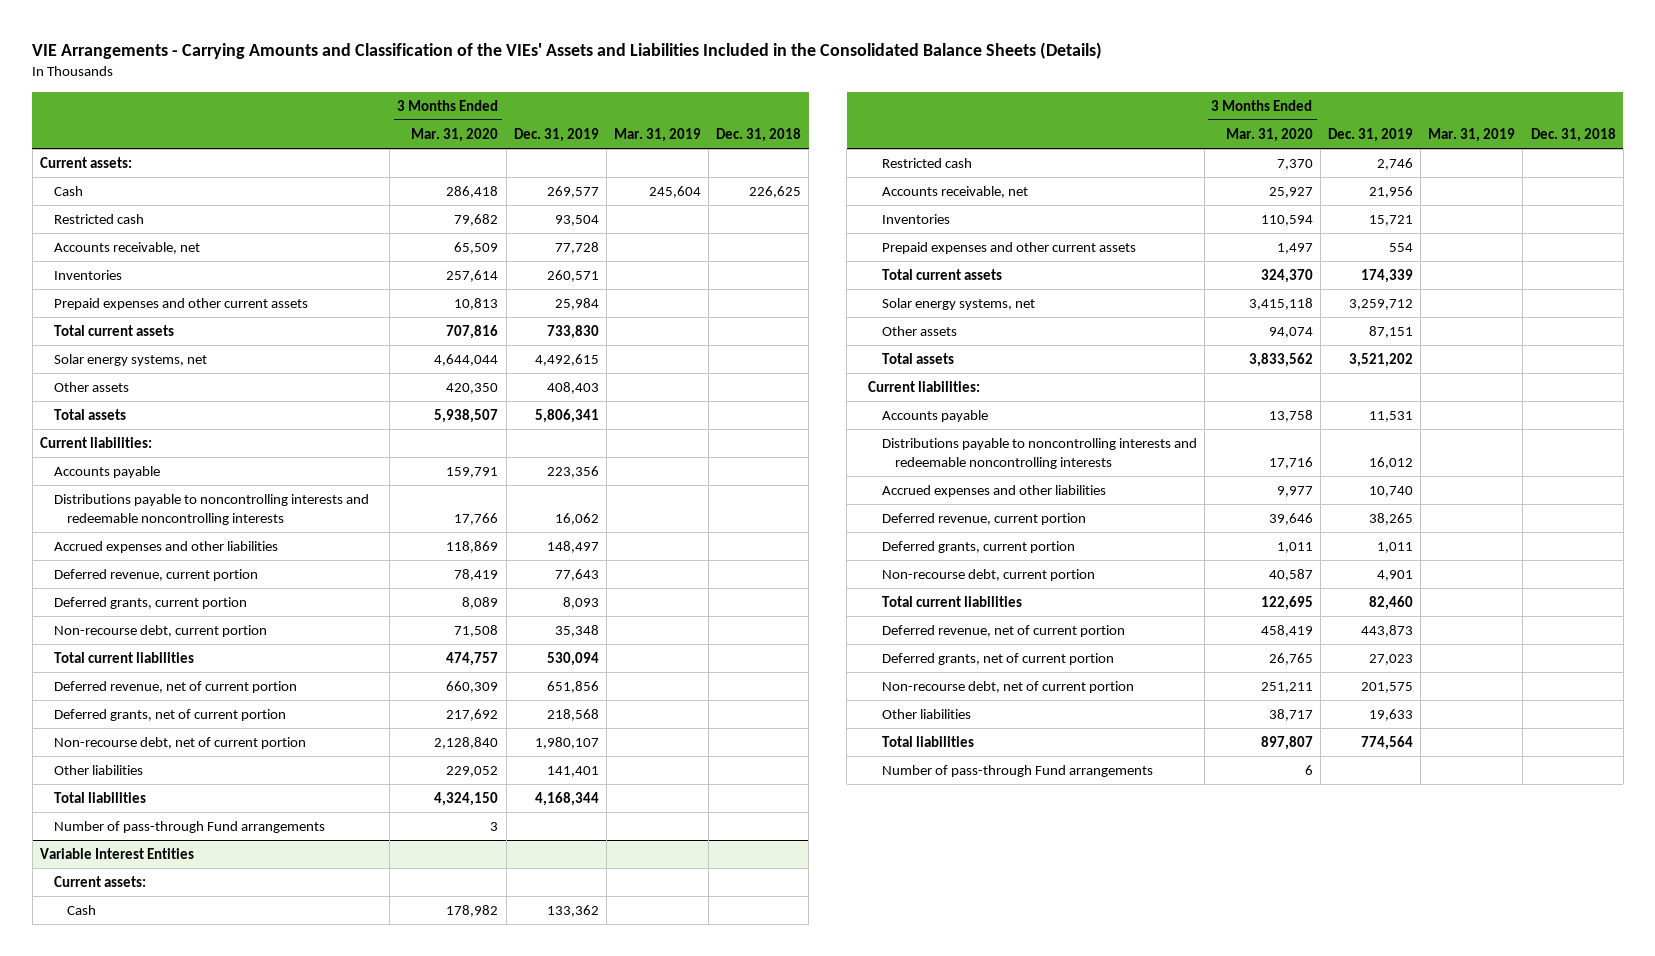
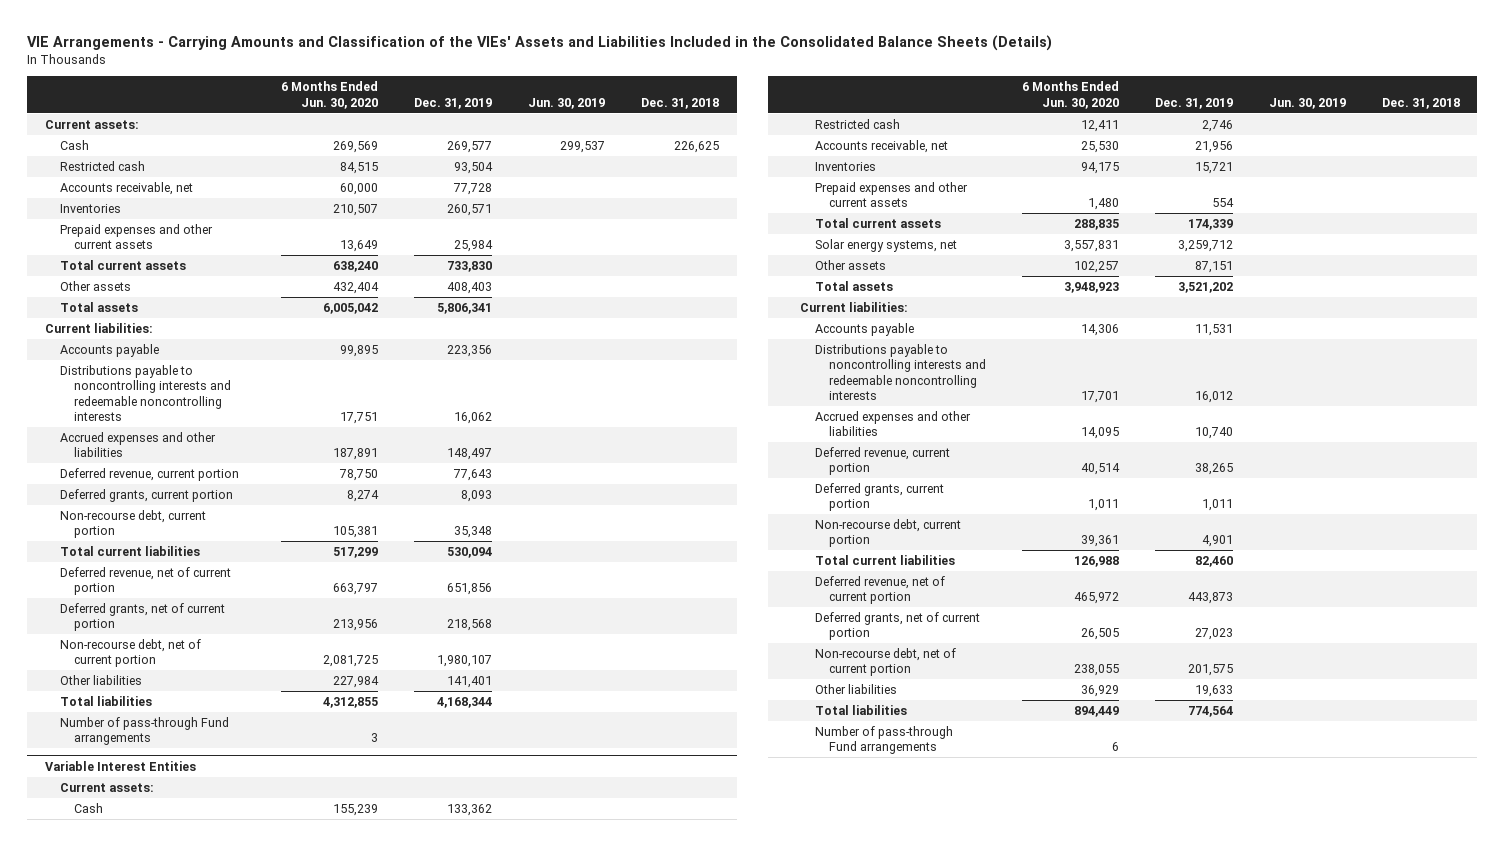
- | 3 Months Ended Mar. 31, 2020 | Dec. 31, 2019 | Mar. 31, 2019 | Dec. 31, 2018
+ | 6 Months Ended Jun. 30, 2020 | Dec. 31, 2019 | Jun. 30, 2019 | Dec. 31, 2018
- Solar energy systems, net | 4,644,044 | 4,492,615 | |

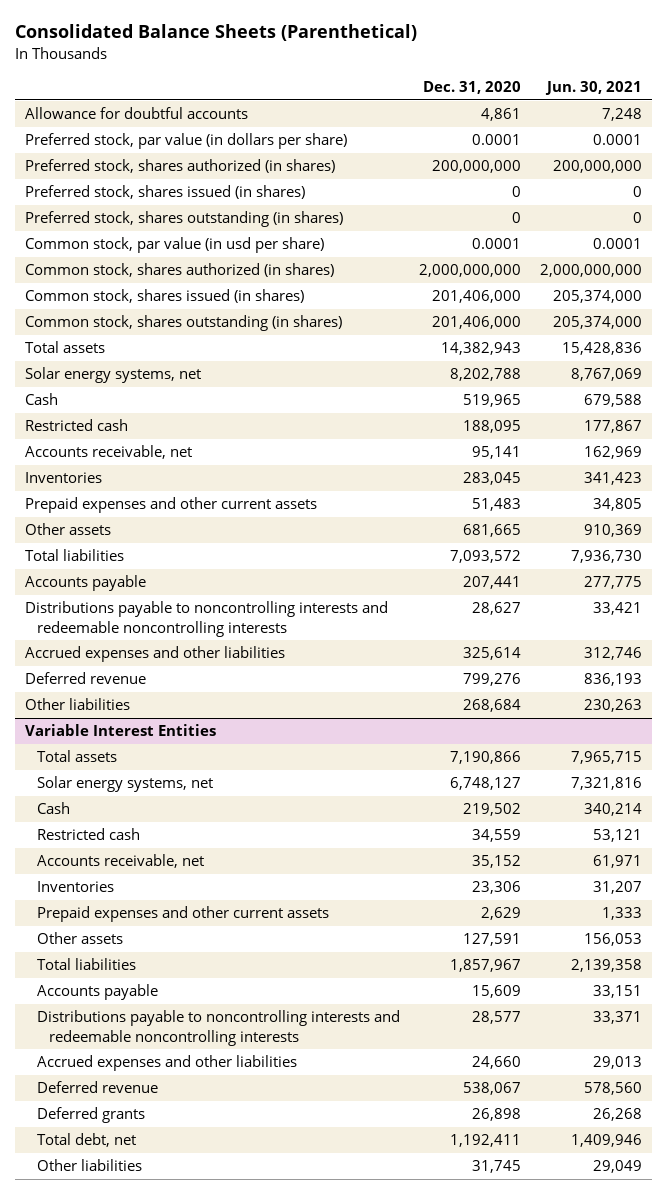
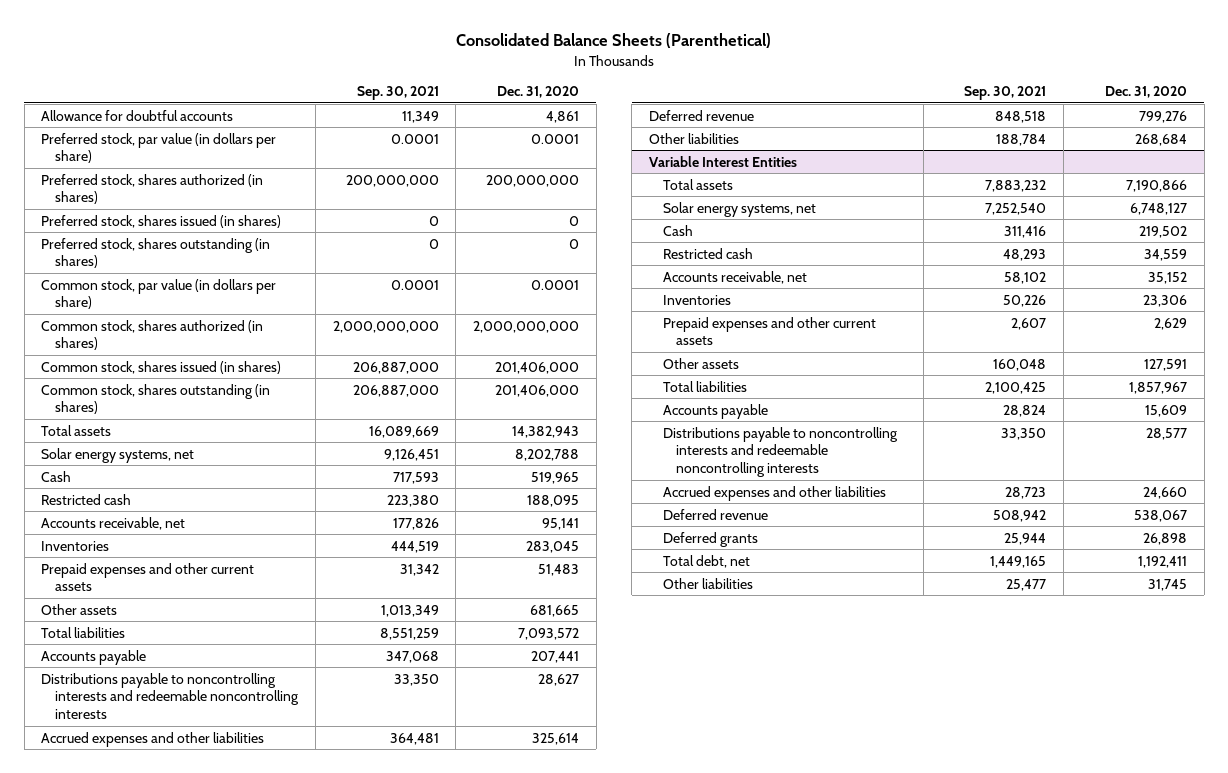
- | Dec. 31, 2020 | Jun. 30, 2021
+ | Sep. 30, 2021 | Dec. 31, 2020
- Common stock, par value (in usd per share) | 0.0001 | 0.0001
+ Common stock, par value (in dollars per share) | 0.0001 | 0.0001

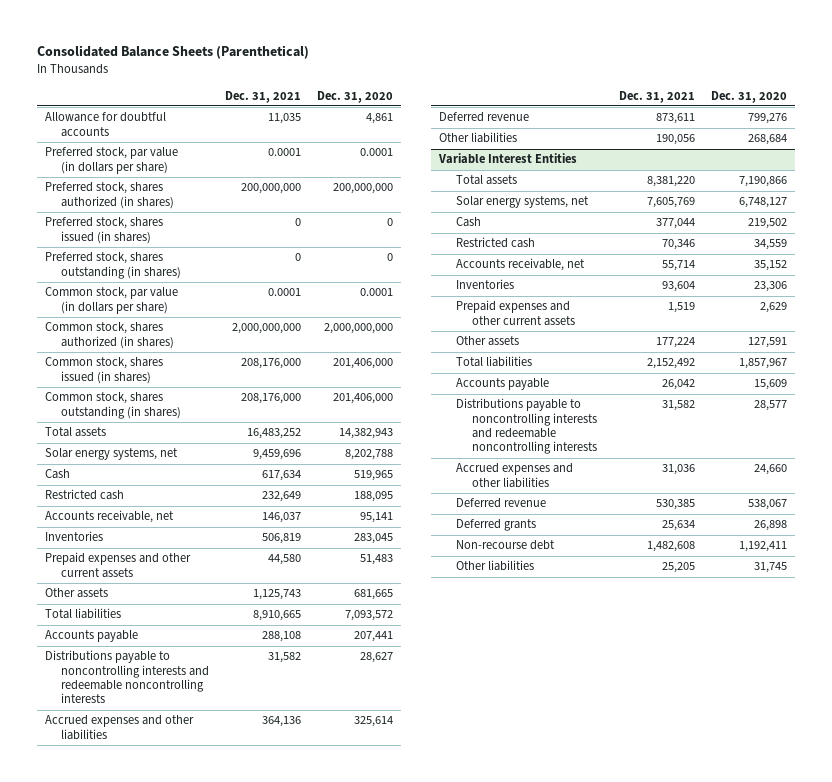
- | Sep. 30, 2021 | Dec. 31, 2020
+ | Dec. 31, 2021 | Dec. 31, 2020
@ Variable Interest Entities
- Total debt, net | 1,449,165 | 1,192,411
+ Non-recourse debt | 1,482,608 | 1,192,411

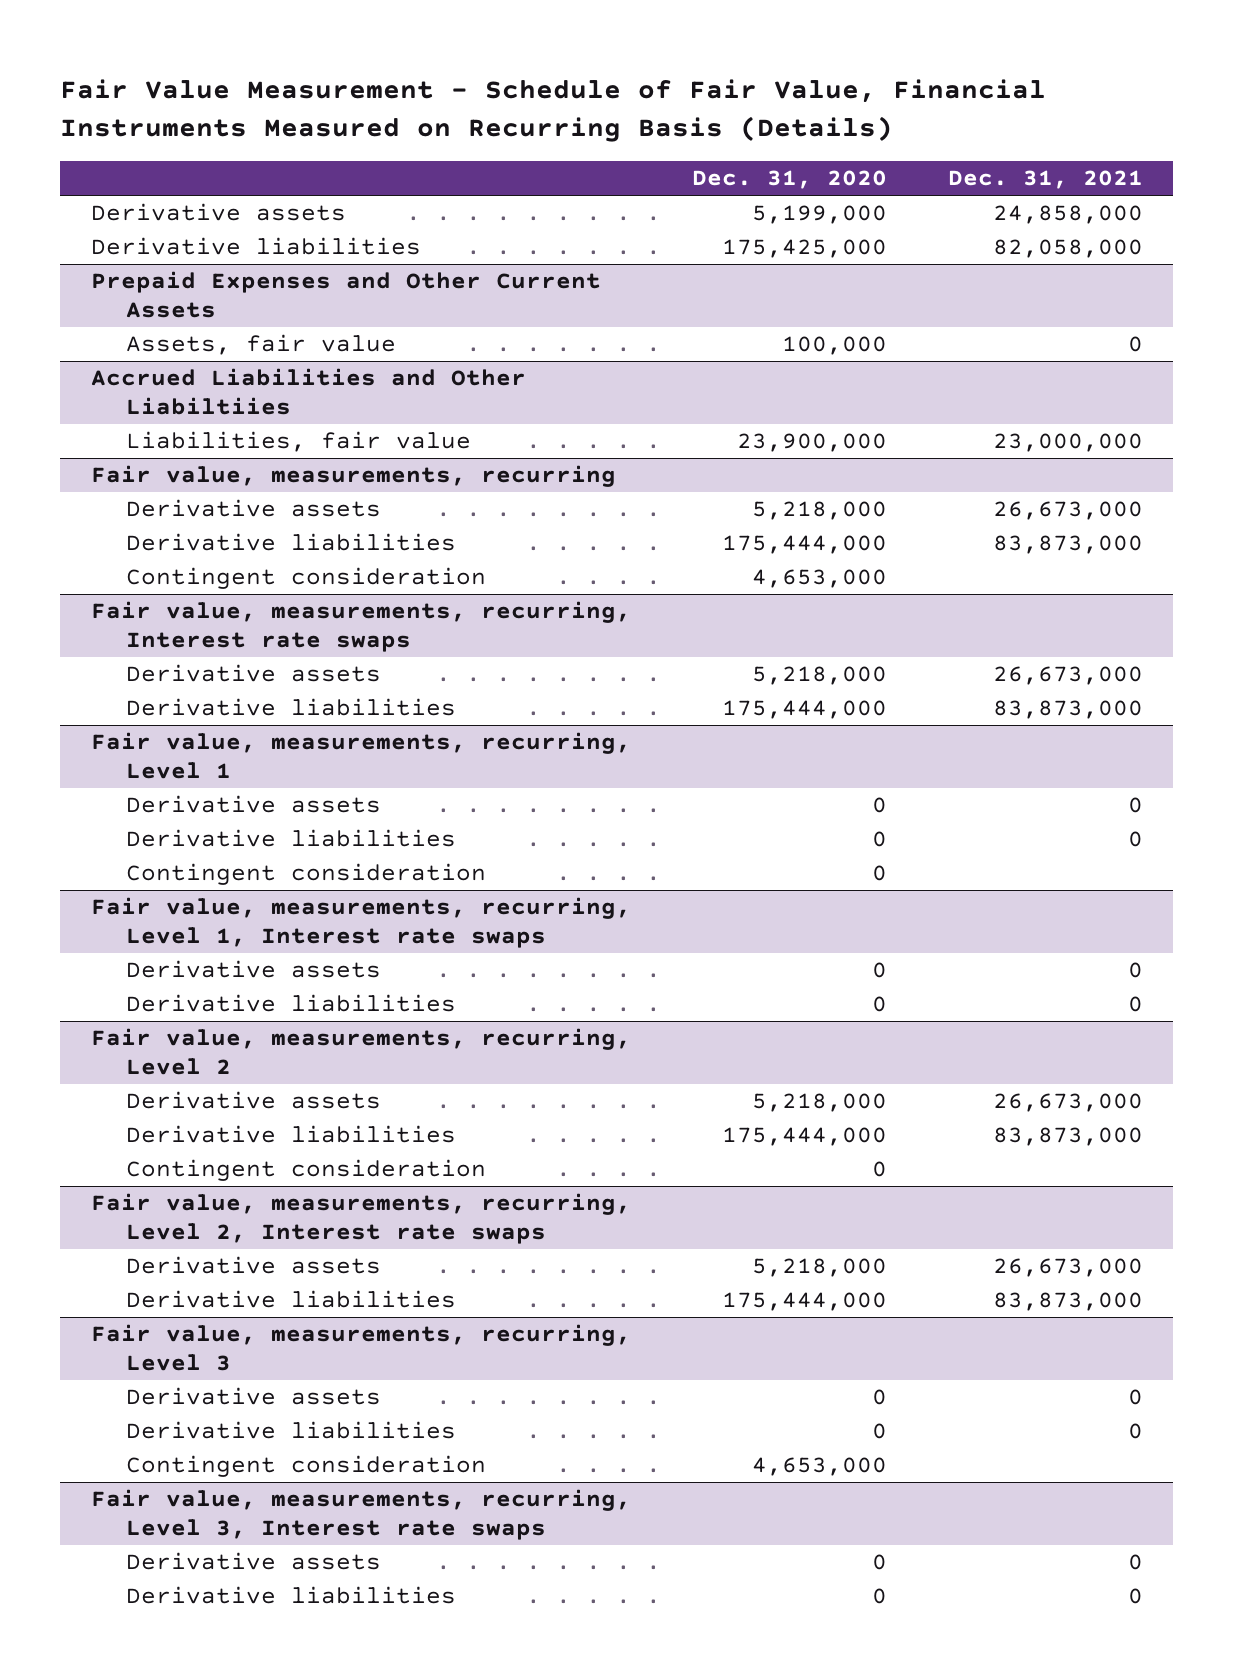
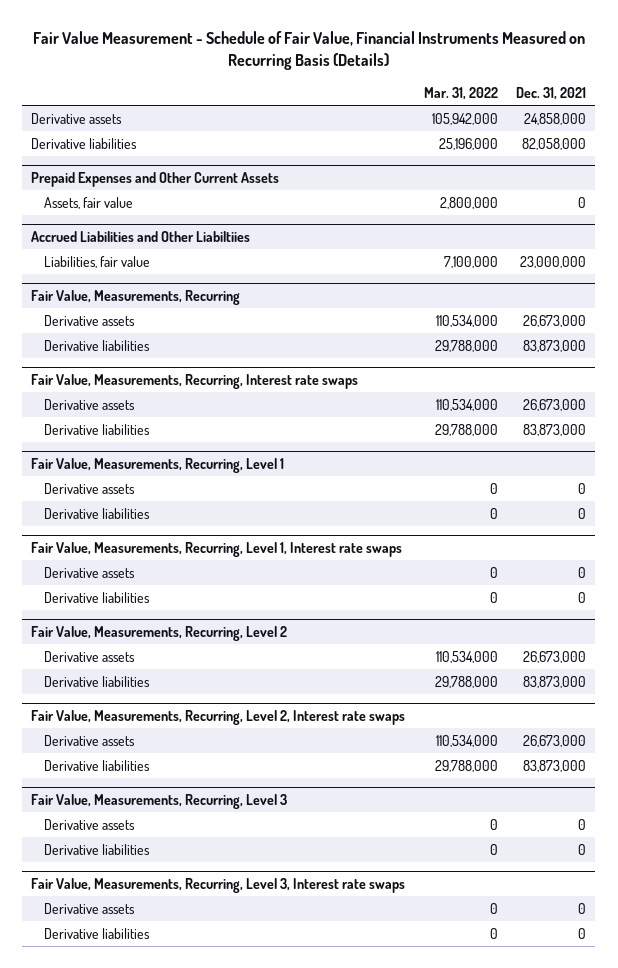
- | Dec. 31, 2020 | Dec. 31, 2021
+ | Mar. 31, 2022 | Dec. 31, 2021
- Fair value, measurements, recurring
+ Fair Value, Measurements, Recurring
- Contingent consideration | 4,653,000 |
- Fair value, measurements, recurring, Interest rate swaps
+ Fair Value, Measurements, Recurring, Interest rate swaps
- Fair value, measurements, recurring, Level 1
+ Fair Value, Measurements, Recurring, Level 1
- Contingent consideration | 0 |
- Fair value, measurements, recurring, Level 1, Interest rate swaps
+ Fair Value, Measurements, Recurring, Level 1, Interest rate swaps
- Fair value, measurements, recurring, Level 2
+ Fair Value, Measurements, Recurring, Level 2
- Contingent consideration | 0 |
- Fair value, measurements, recurring, Level 2, Interest rate swaps
+ Fair Value, Measurements, Recurring, Level 2, Interest rate swaps
- Fair value, measurements, recurring, Level 3
+ Fair Value, Measurements, Recurring, Level 3
- Contingent consideration | 4,653,000 |
- Fair value, measurements, recurring, Level 3, Interest rate swaps
+ Fair Value, Measurements, Recurring, Level 3, Interest rate swaps

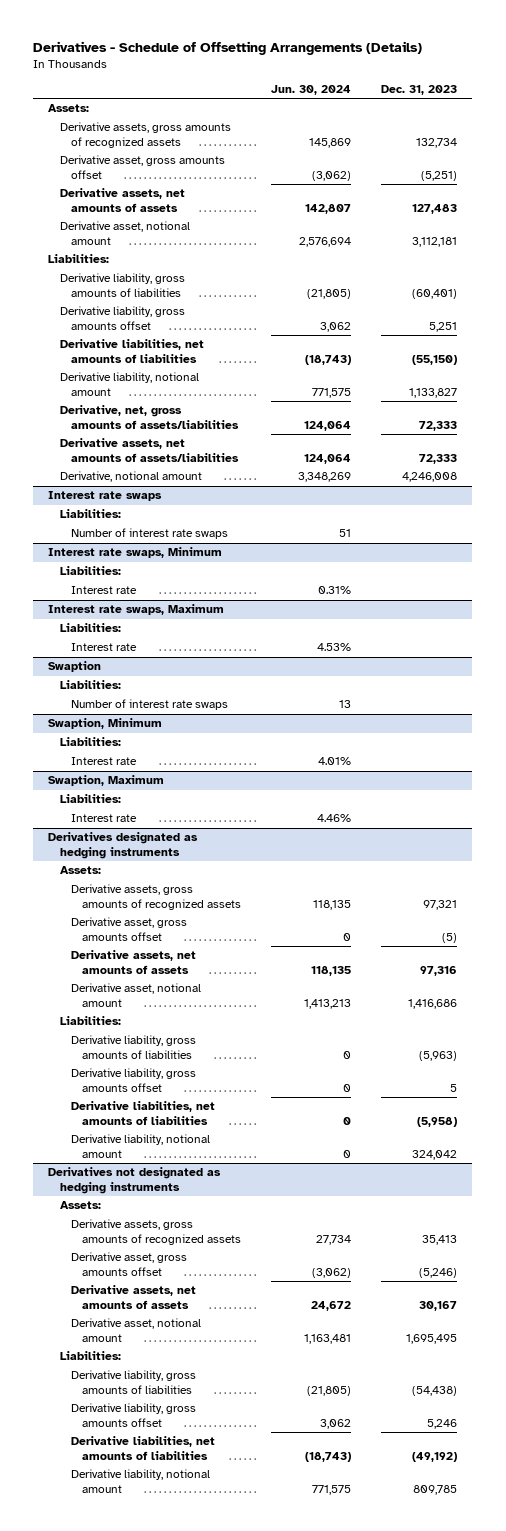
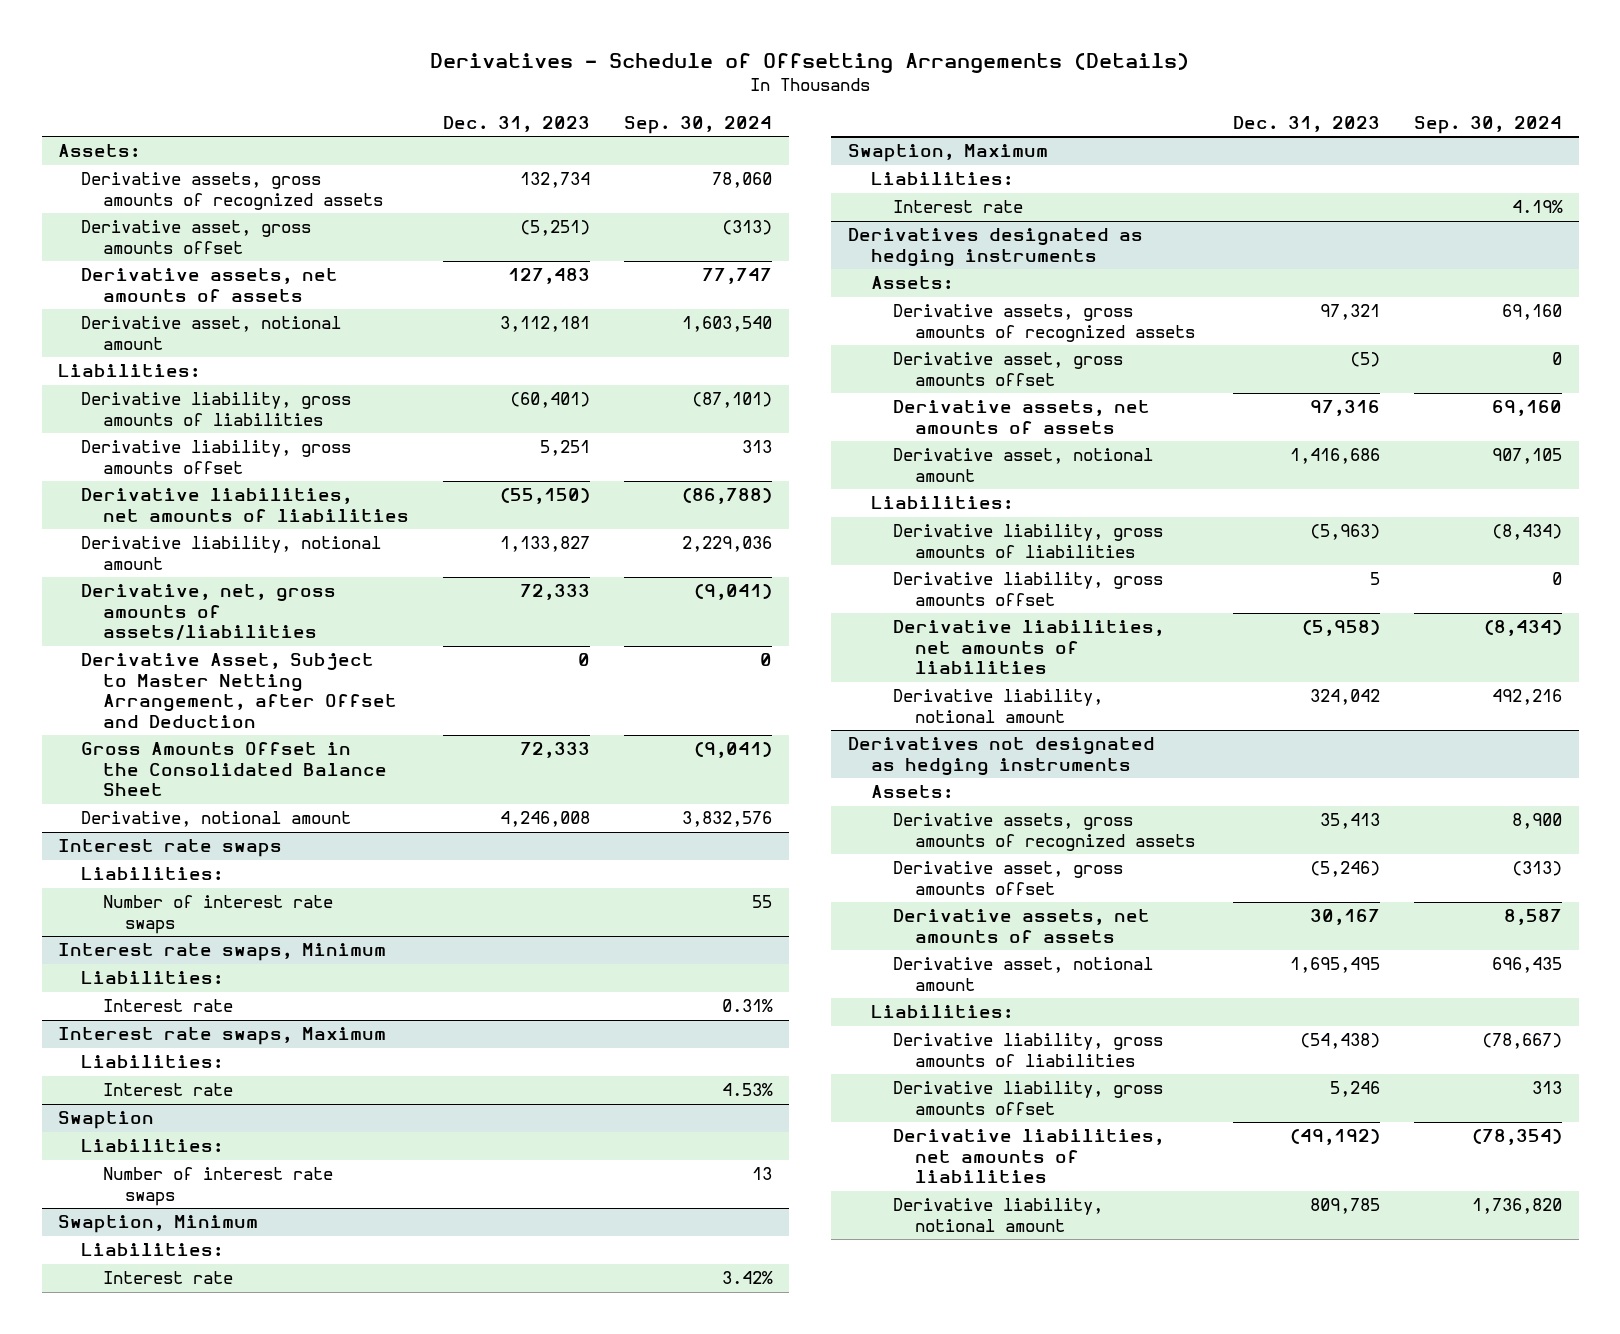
- | Jun. 30, 2024 | Dec. 31, 2023
+ | Dec. 31, 2023 | Sep. 30, 2024
- Derivative assets, net amounts of assets/liabilities | 124,064 | 72,333
+ Derivative Asset, Subject to Master Netting Arrangement, after Offset and Deduction | 0 | 0
+ Gross Amounts Offset in the Consolidated Balance Sheet | 72,333 | (9,041)

